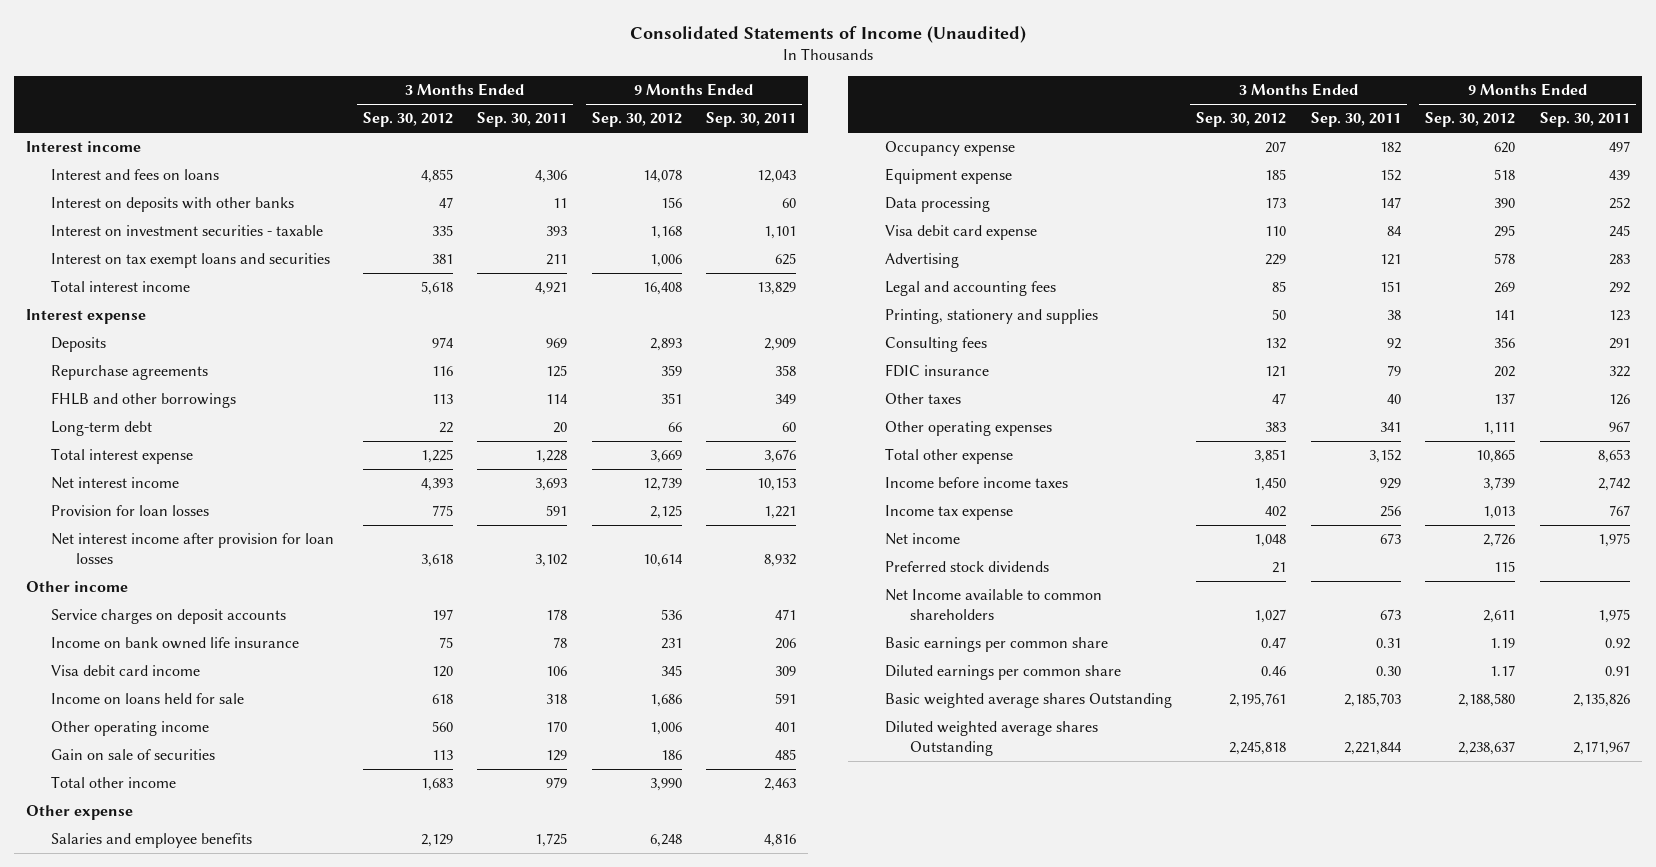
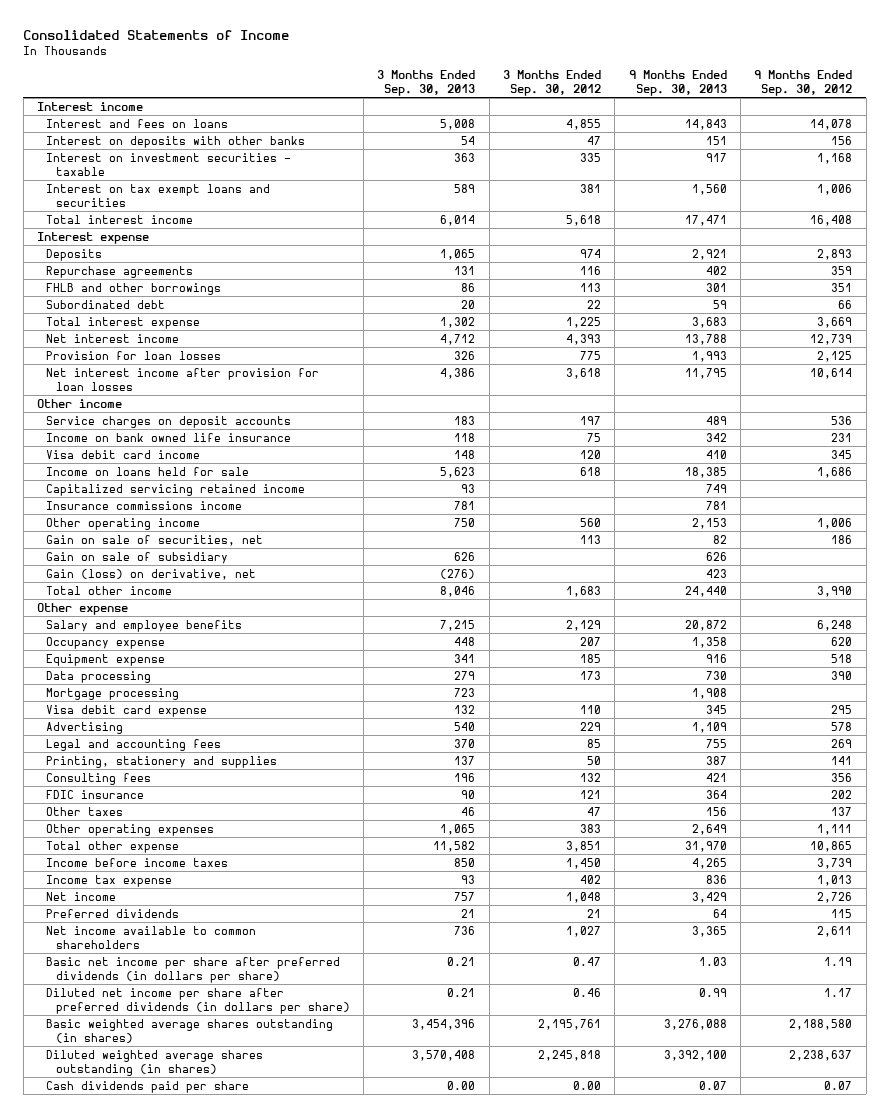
- Consolidated Statements of Income (Unaudited)
+ Consolidated Statements of Income
- | 3 Months Ended Sep. 30, 2012 | 3 Months Ended Sep. 30, 2011 | 9 Months Ended Sep. 30, 2012 | 9 Months Ended Sep. 30, 2011
+ | 3 Months Ended Sep. 30, 2013 | 3 Months Ended Sep. 30, 2012 | 9 Months Ended Sep. 30, 2013 | 9 Months Ended Sep. 30, 2012
- Long-term debt | 22 | 20 | 66 | 60
+ Subordinated debt | 20 | 22 | 59 | 66
+ Capitalized servicing retained income | 93 | | 749 |
+ Insurance commissions income | 781 | | 781 |
- Gain on sale of securities | 113 | 129 | 186 | 485
+ Gain on sale of securities, net | | 113 | 82 | 186
+ Gain on sale of subsidiary | 626 | | 626 |
+ Gain (loss) on derivative, net | (276) | | 423 |
- Salaries and employee benefits | 2,129 | 1,725 | 6,248 | 4,816
+ Salary and employee benefits | 7,215 | 2,129 | 20,872 | 6,248
+ Mortgage processing | 723 | | 1,908 |
- Preferred stock dividends | 21 | | 115 |
- Net Income available to common shareholders | 1,027 | 673 | 2,611 | 1,975
- Basic earnings per common share | 0.47 | 0.31 | 1.19 | 0.92
- Diluted earnings per common share | 0.46 | 0.30 | 1.17 | 0.91
- Basic weighted average shares Outstanding | 2,195,761 | 2,185,703 | 2,188,580 | 2,135,826
- Diluted weighted average shares Outstanding | 2,245,818 | 2,221,844 | 2,238,637 | 2,171,967
+ Preferred dividends | 21 | 21 | 64 | 115
+ Net income available to common shareholders | 736 | 1,027 | 3,365 | 2,611
+ Basic net income per share after preferred dividends (in dollars per share) | 0.21 | 0.47 | 1.03 | 1.19
+ Diluted net income per share after preferred dividends (in dollars per share) | 0.21 | 0.46 | 0.99 | 1.17
+ Basic weighted average shares outstanding (in shares) | 3,454,396 | 2,195,761 | 3,276,088 | 2,188,580
+ Diluted weighted average shares outstanding (in shares) | 3,570,408 | 2,245,818 | 3,392,100 | 2,238,637
+ Cash dividends paid per share | 0.00 | 0.00 | 0.07 | 0.07

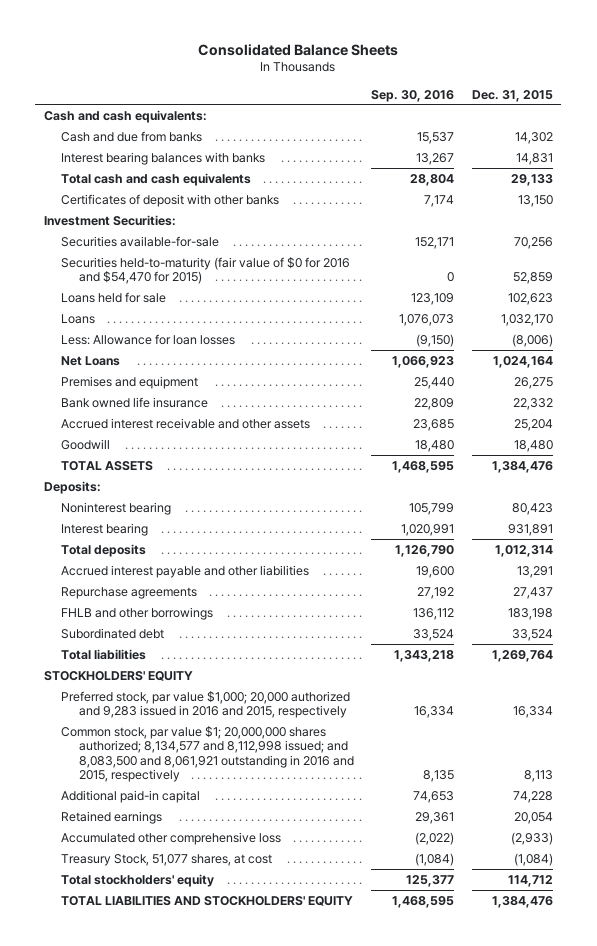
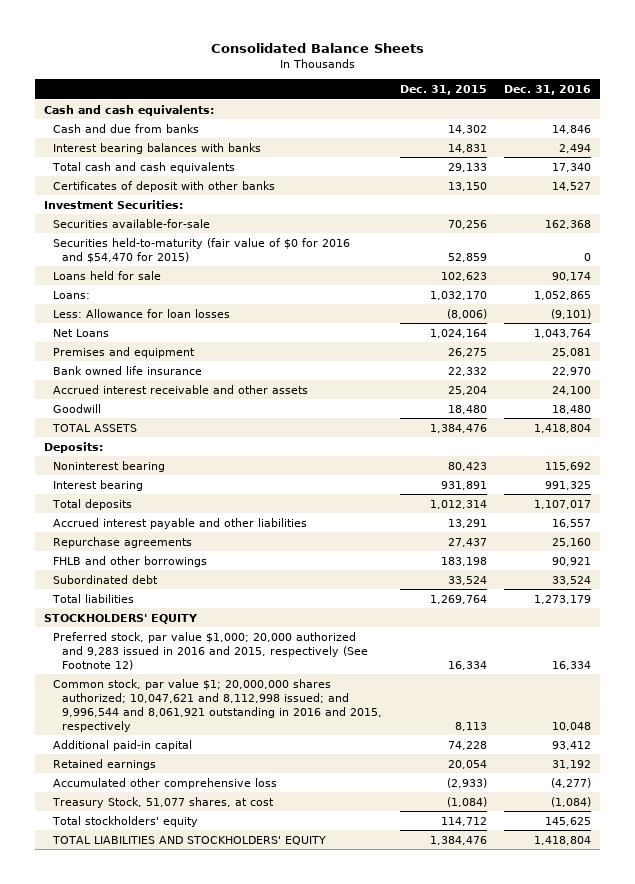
- | Sep. 30, 2016 | Dec. 31, 2015
+ | Dec. 31, 2015 | Dec. 31, 2016
- Loans | 1,076,073 | 1,032,170
+ Loans: | 1,032,170 | 1,052,865
- Preferred stock, par value $1,000; 20,000 authorized and 9,283 issued in 2016 and 2015, respectively | 16,334 | 16,334
- Common stock, par value $1; 20,000,000 shares authorized; 8,134,577 and 8,112,998 issued; and 8,083,500 and 8,061,921 outstanding in 2016 and 2015, respectively | 8,135 | 8,113
+ Preferred stock, par value $1,000; 20,000 authorized and 9,283 issued in 2016 and 2015, respectively (See Footnote 12) | 16,334 | 16,334
+ Common stock, par value $1; 20,000,000 shares authorized; 10,047,621 and 8,112,998 issued; and 9,996,544 and 8,061,921 outstanding in 2016 and 2015, respectively | 8,113 | 10,048

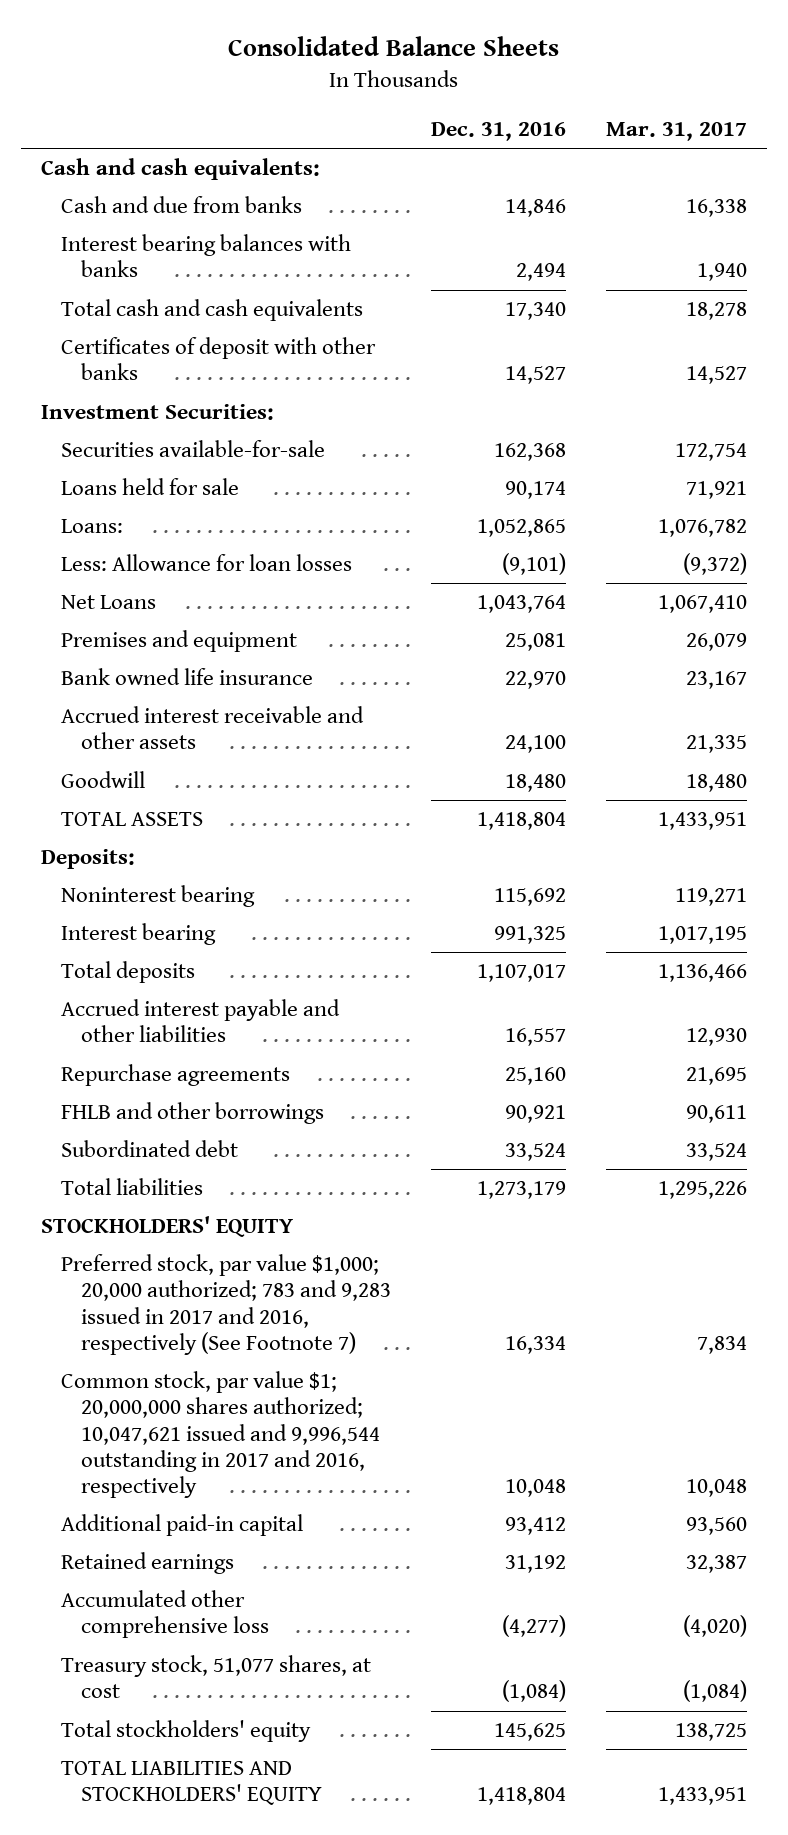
- | Dec. 31, 2015 | Dec. 31, 2016
+ | Dec. 31, 2016 | Mar. 31, 2017
- Securities held-to-maturity (fair value of $0 for 2016 and $54,470 for 2015) | 52,859 | 0
- Preferred stock, par value $1,000; 20,000 authorized and 9,283 issued in 2016 and 2015, respectively (See Footnote 12) | 16,334 | 16,334
- Common stock, par value $1; 20,000,000 shares authorized; 10,047,621 and 8,112,998 issued; and 9,996,544 and 8,061,921 outstanding in 2016 and 2015, respectively | 8,113 | 10,048
+ Preferred stock, par value $1,000; 20,000 authorized; 783 and 9,283 issued in 2017 and 2016, respectively (See Footnote 7) | 16,334 | 7,834
+ Common stock, par value $1; 20,000,000 shares authorized; 10,047,621 issued and 9,996,544 outstanding in 2017 and 2016, respectively | 10,048 | 10,048
- Treasury Stock, 51,077 shares, at cost | (1,084) | (1,084)
+ Treasury stock, 51,077 shares, at cost | (1,084) | (1,084)

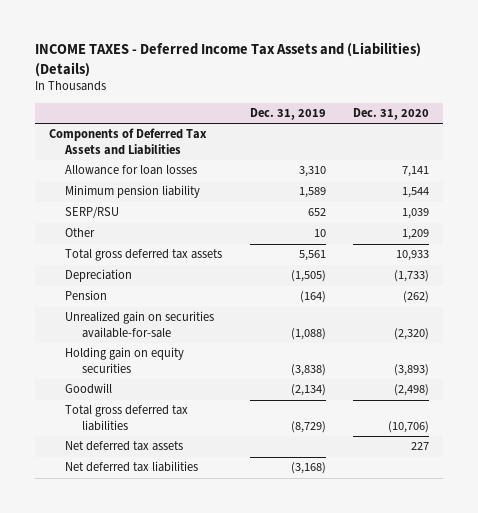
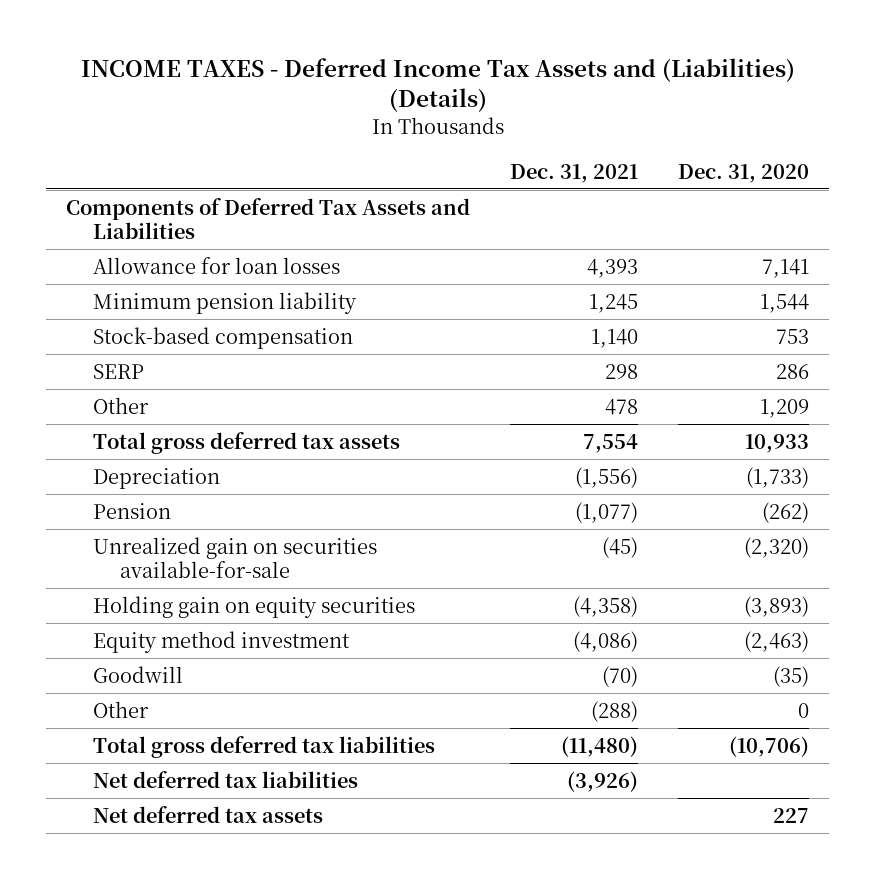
- | Dec. 31, 2019 | Dec. 31, 2020
+ | Dec. 31, 2021 | Dec. 31, 2020
- SERP/RSU | 652 | 1,039
+ Stock-based compensation | 1,140 | 753
+ SERP | 298 | 286
- Goodwill | (2,134) | (2,498)
+ Equity method investment | (4,086) | (2,463)
+ Goodwill | (70) | (35)
+ Other | (288) | 0
moved down: Net deferred tax assets | | 227

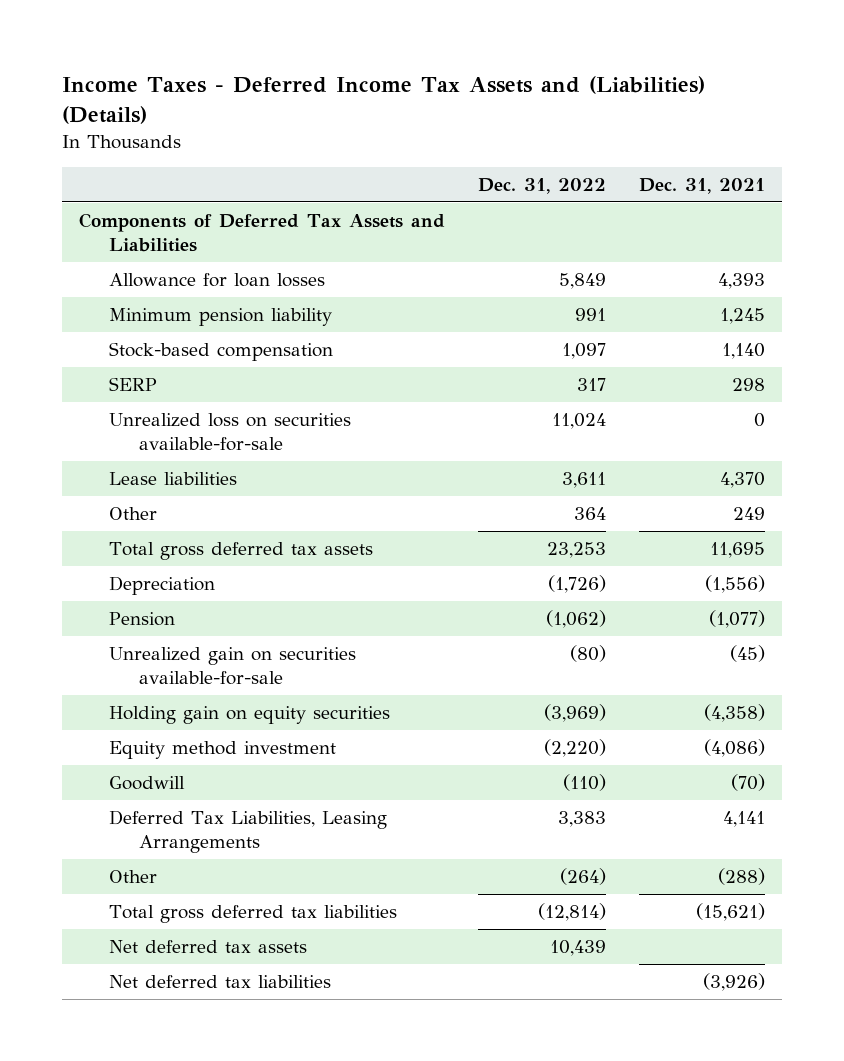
- INCOME TAXES - Deferred Income Tax Assets and (Liabilities) (Details)
+ Income Taxes - Deferred Income Tax Assets and (Liabilities) (Details)
- | Dec. 31, 2021 | Dec. 31, 2020
+ | Dec. 31, 2022 | Dec. 31, 2021
- Other | 478 | 1,209
- Total gross deferred tax assets | 7,554 | 10,933
+ Unrealized loss on securities available-for-sale | 11,024 | 0
+ Lease liabilities | 3,611 | 4,370
+ Other | 364 | 249
+ Total gross deferred tax assets | 23,253 | 11,695
+ Deferred Tax Liabilities, Leasing Arrangements | 3,383 | 4,141
- Total gross deferred tax liabilities | (11,480) | (10,706)
+ Total gross deferred tax liabilities | (12,814) | (15,621)
moved down: Net deferred tax liabilities | | (3,926)

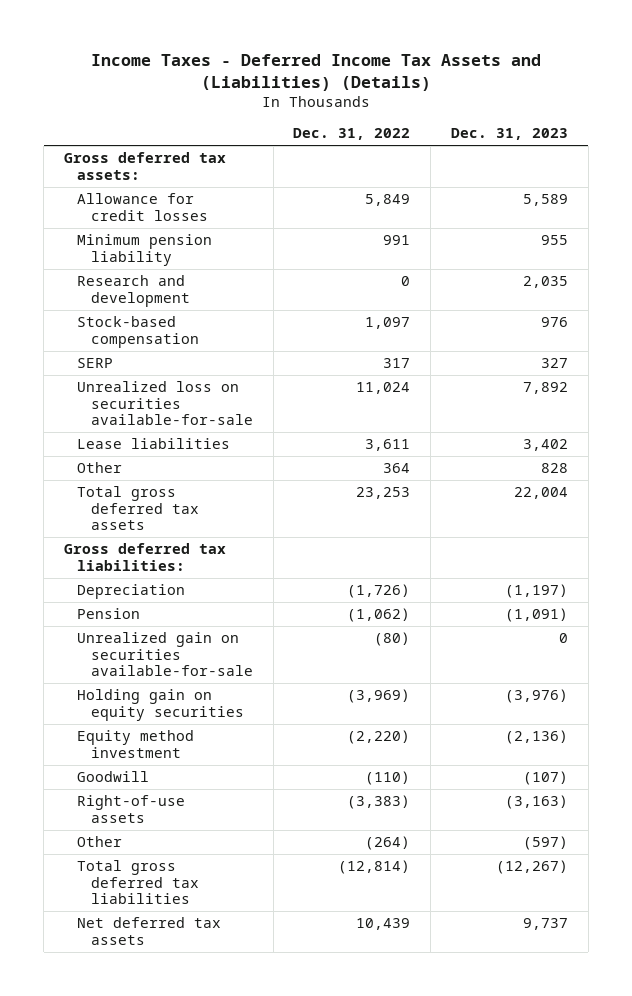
- | Dec. 31, 2022 | Dec. 31, 2021
+ | Dec. 31, 2022 | Dec. 31, 2023
- Components of Deferred Tax Assets and Liabilities
- Allowance for loan losses | 5,849 | 4,393
+ Gross deferred tax assets:
+ Allowance for credit losses | 5,849 | 5,589
+ Research and development | 0 | 2,035
+ Gross deferred tax liabilities:
- Deferred Tax Liabilities, Leasing Arrangements | 3,383 | 4,141
+ Right-of-use assets | (3,383) | (3,163)
- Net deferred tax liabilities | | (3,926)

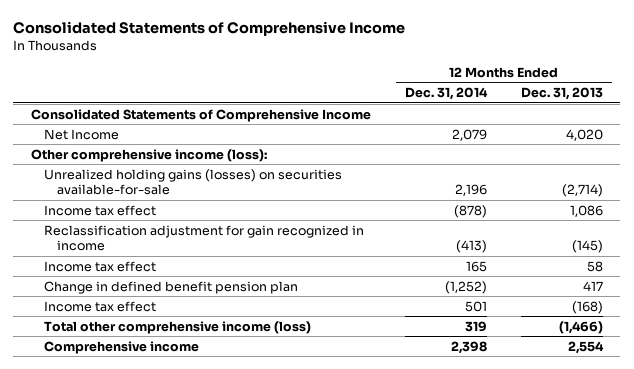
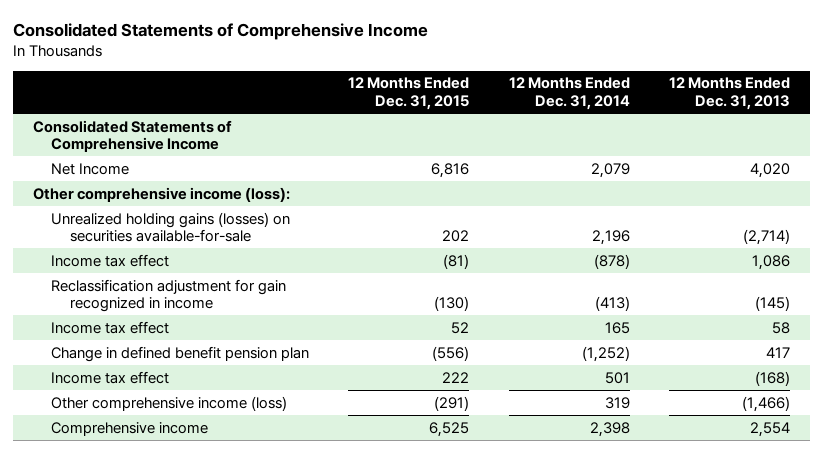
- | 12 Months Ended Dec. 31, 2014 | 12 Months Ended Dec. 31, 2013
+ | 12 Months Ended Dec. 31, 2015 | 12 Months Ended Dec. 31, 2014 | 12 Months Ended Dec. 31, 2013
- Total other comprehensive income (loss) | 319 | (1,466)
+ Other comprehensive income (loss) | (291) | 319 | (1,466)

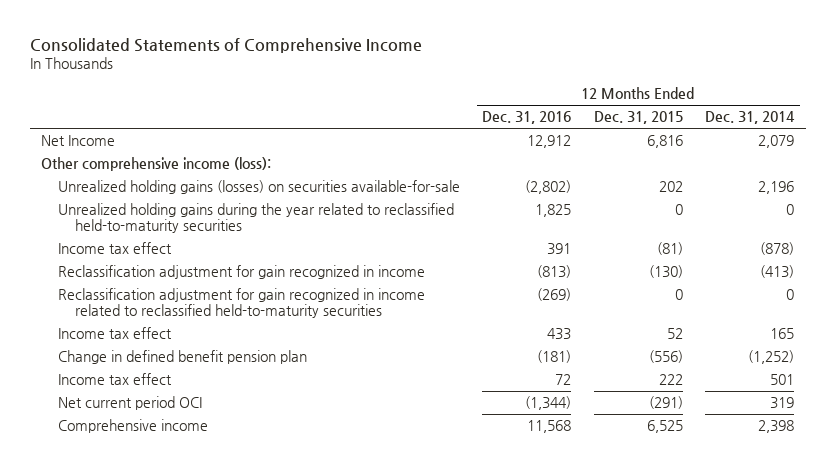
- | 12 Months Ended Dec. 31, 2015 | 12 Months Ended Dec. 31, 2014 | 12 Months Ended Dec. 31, 2013
+ | 12 Months Ended Dec. 31, 2016 | 12 Months Ended Dec. 31, 2015 | 12 Months Ended Dec. 31, 2014
- Consolidated Statements of Comprehensive Income
+ Unrealized holding gains during the year related to reclassified held-to-maturity securities | 1,825 | 0 | 0
+ Reclassification adjustment for gain recognized in income related to reclassified held-to-maturity securities | (269) | 0 | 0
- Other comprehensive income (loss) | (291) | 319 | (1,466)
+ Net current period OCI | (1,344) | (291) | 319

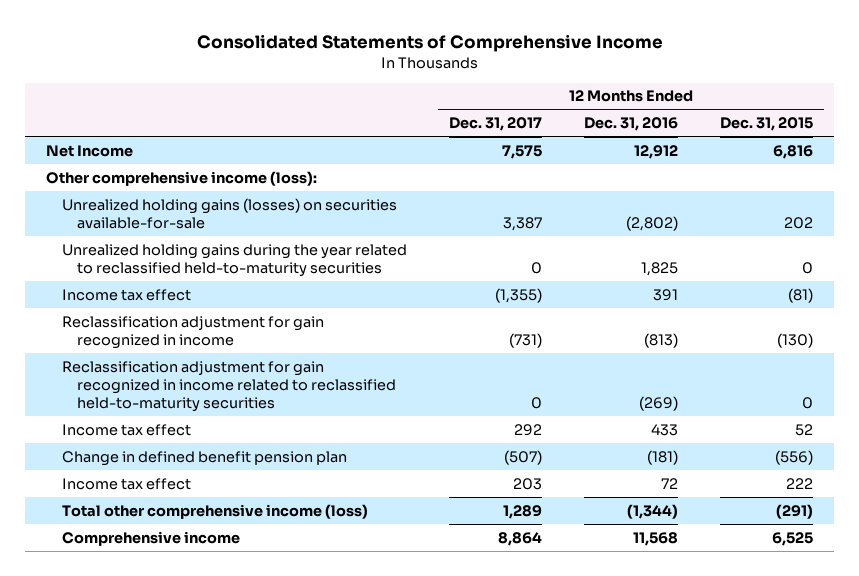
- | 12 Months Ended Dec. 31, 2016 | 12 Months Ended Dec. 31, 2015 | 12 Months Ended Dec. 31, 2014
+ | 12 Months Ended Dec. 31, 2017 | 12 Months Ended Dec. 31, 2016 | 12 Months Ended Dec. 31, 2015
- Net current period OCI | (1,344) | (291) | 319
+ Total other comprehensive income (loss) | 1,289 | (1,344) | (291)

